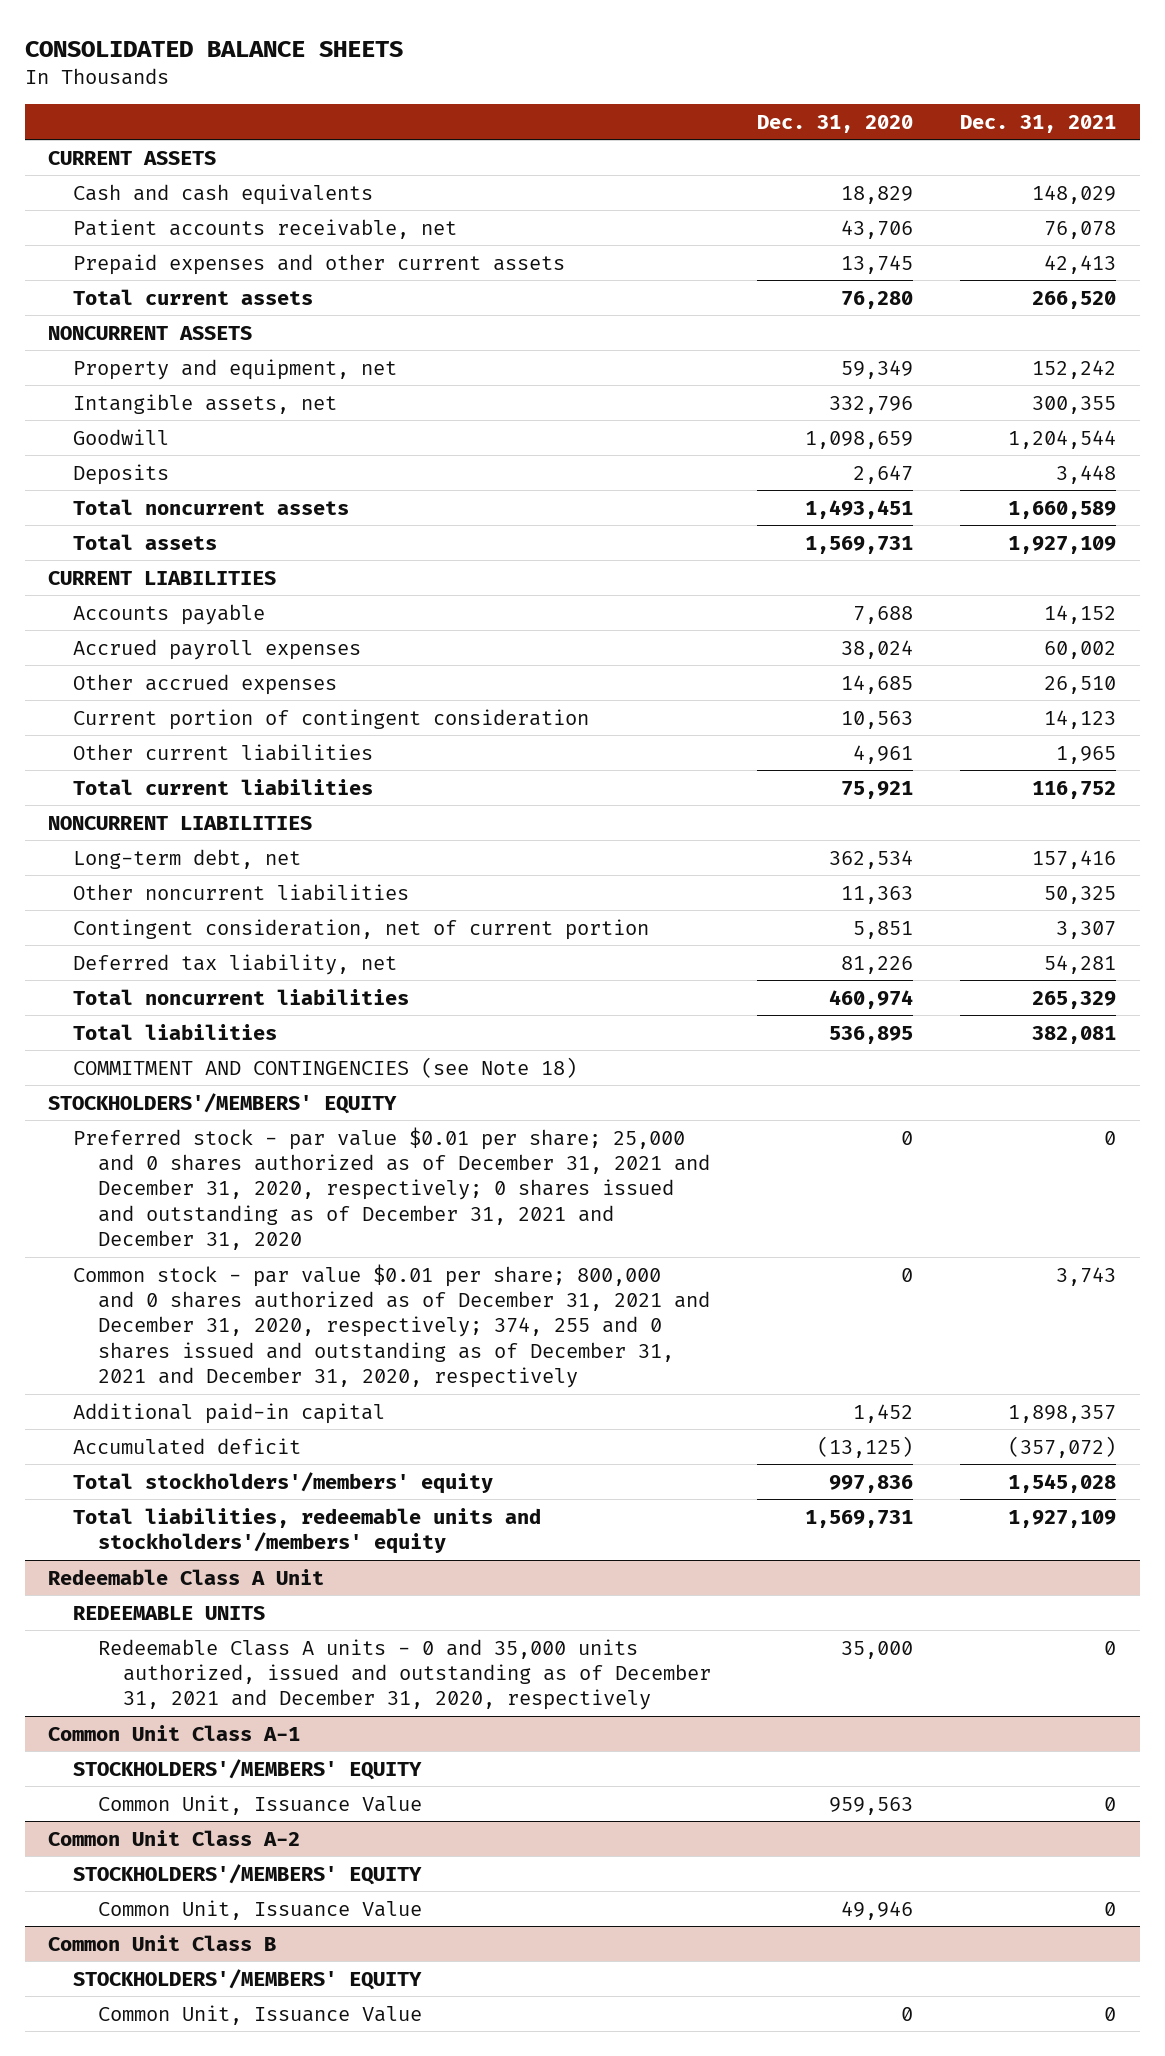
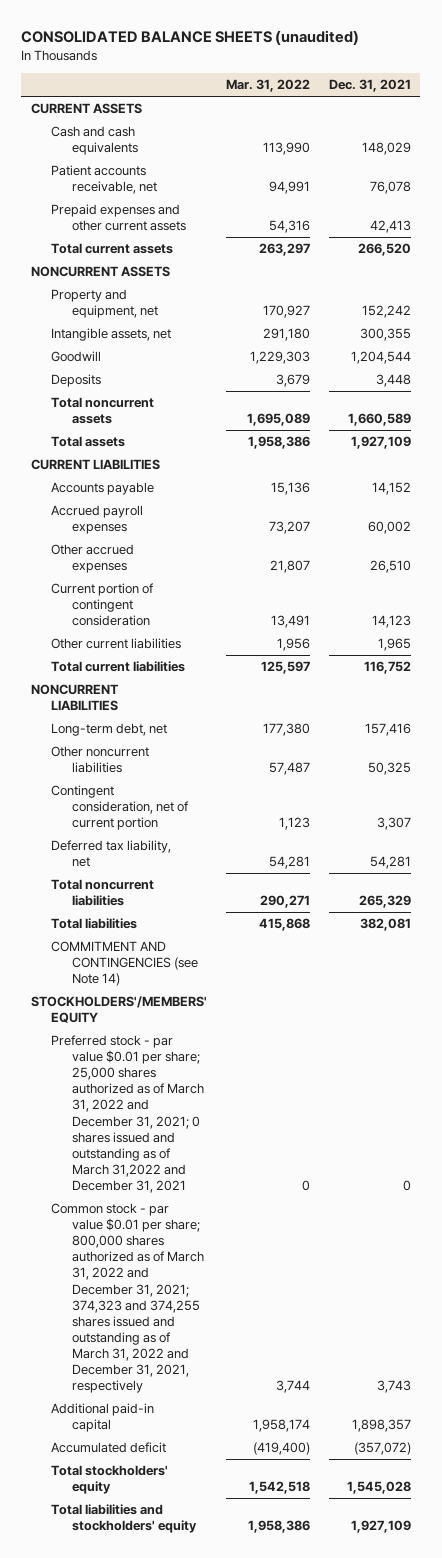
- CONSOLIDATED BALANCE SHEETS
+ CONSOLIDATED BALANCE SHEETS (unaudited)
- | Dec. 31, 2020 | Dec. 31, 2021
+ | Mar. 31, 2022 | Dec. 31, 2021
- COMMITMENT AND CONTINGENCIES (see Note 18)
+ COMMITMENT AND CONTINGENCIES (see Note 14)
- Preferred stock - par value $0.01 per share; 25,000 and 0 shares authorized as of December 31, 2021 and December 31, 2020, respectively; 0 shares issued and outstanding as of December 31, 2021 and December 31, 2020 | 0 | 0
- Common stock - par value $0.01 per share; 800,000 and 0 shares authorized as of December 31, 2021 and December 31, 2020, respectively; 374, 255 and 0 shares issued and outstanding as of December 31, 2021 and December 31, 2020, respectively | 0 | 3,743
+ Preferred stock - par value $0.01 per share; 25,000 shares authorized as of March 31, 2022 and December 31, 2021; 0 shares issued and outstanding as of March 31,2022 and December 31, 2021 | 0 | 0
+ Common stock - par value $0.01 per share; 800,000 shares authorized as of March 31, 2022 and December 31, 2021; 374,323 and 374,255 shares issued and outstanding as of March 31, 2022 and December 31, 2021, respectively | 3,744 | 3,743
- Total stockholders'/members' equity | 997,836 | 1,545,028
- Total liabilities, redeemable units and stockholders'/members' equity | 1,569,731 | 1,927,109
- Redeemable Class A Unit
- REDEEMABLE UNITS
- Redeemable Class A units - 0 and 35,000 units authorized, issued and outstanding as of December 31, 2021 and December 31, 2020, respectively | 35,000 | 0
- Common Unit Class A-1
- STOCKHOLDERS'/MEMBERS' EQUITY
- Common Unit, Issuance Value | 959,563 | 0
- Common Unit Class A-2
- STOCKHOLDERS'/MEMBERS' EQUITY
- Common Unit, Issuance Value | 49,946 | 0
- Common Unit Class B
- STOCKHOLDERS'/MEMBERS' EQUITY
- Common Unit, Issuance Value | 0 | 0
+ Total stockholders' equity | 1,542,518 | 1,545,028
+ Total liabilities and stockholders' equity | 1,958,386 | 1,927,109

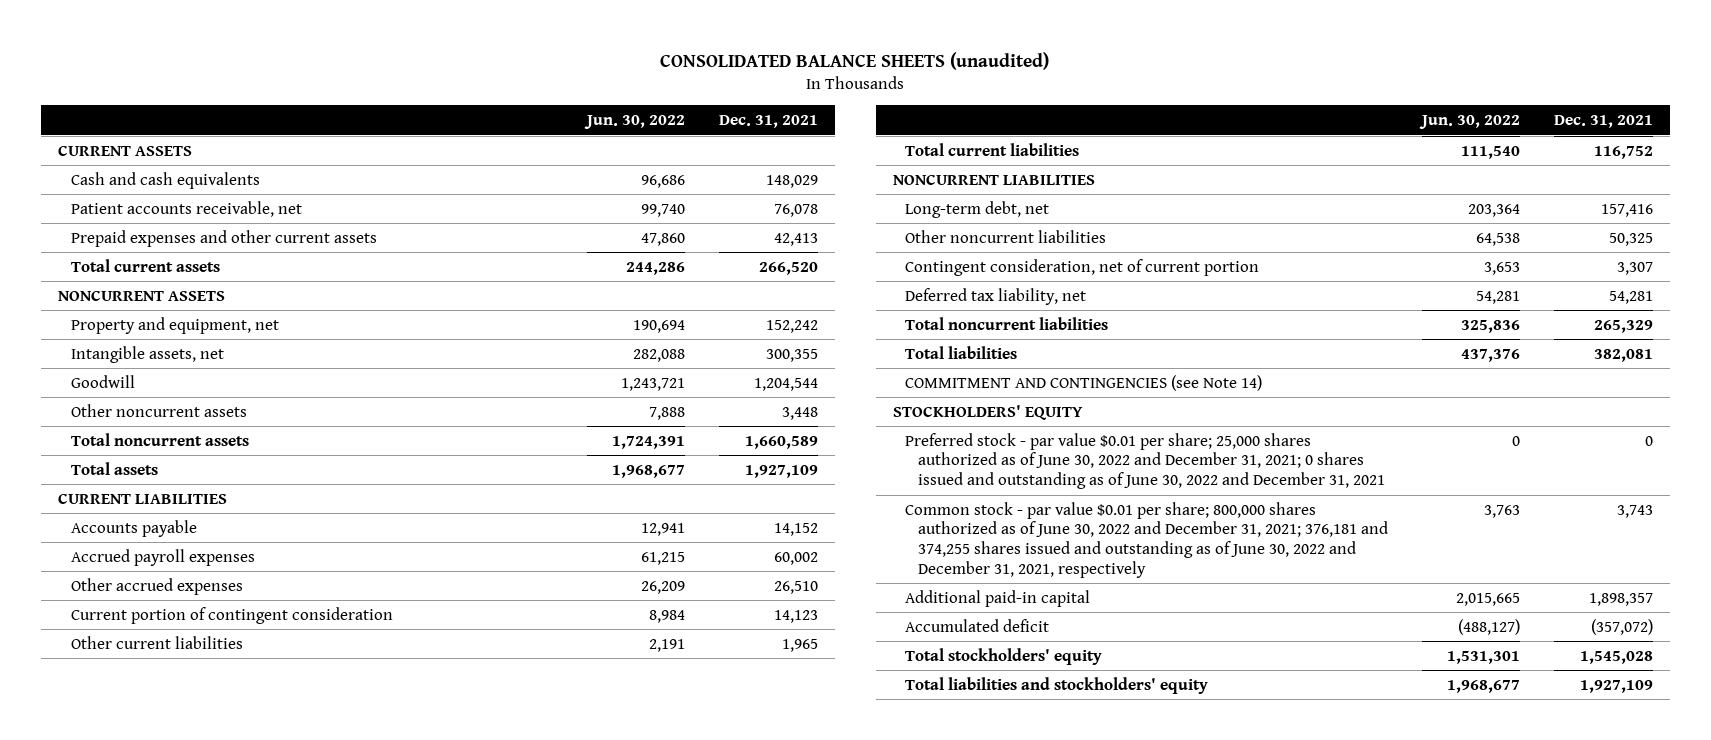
- | Mar. 31, 2022 | Dec. 31, 2021
+ | Jun. 30, 2022 | Dec. 31, 2021
- Deposits | 3,679 | 3,448
+ Other noncurrent assets | 7,888 | 3,448
- STOCKHOLDERS'/MEMBERS' EQUITY
- Preferred stock - par value $0.01 per share; 25,000 shares authorized as of March 31, 2022 and December 31, 2021; 0 shares issued and outstanding as of March 31,2022 and December 31, 2021 | 0 | 0
- Common stock - par value $0.01 per share; 800,000 shares authorized as of March 31, 2022 and December 31, 2021; 374,323 and 374,255 shares issued and outstanding as of March 31, 2022 and December 31, 2021, respectively | 3,744 | 3,743
+ STOCKHOLDERS' EQUITY
+ Preferred stock - par value $0.01 per share; 25,000 shares authorized as of June 30, 2022 and December 31, 2021; 0 shares issued and outstanding as of June 30, 2022 and December 31, 2021 | 0 | 0
+ Common stock - par value $0.01 per share; 800,000 shares authorized as of June 30, 2022 and December 31, 2021; 376,181 and 374,255 shares issued and outstanding as of June 30, 2022 and December 31, 2021, respectively | 3,763 | 3,743

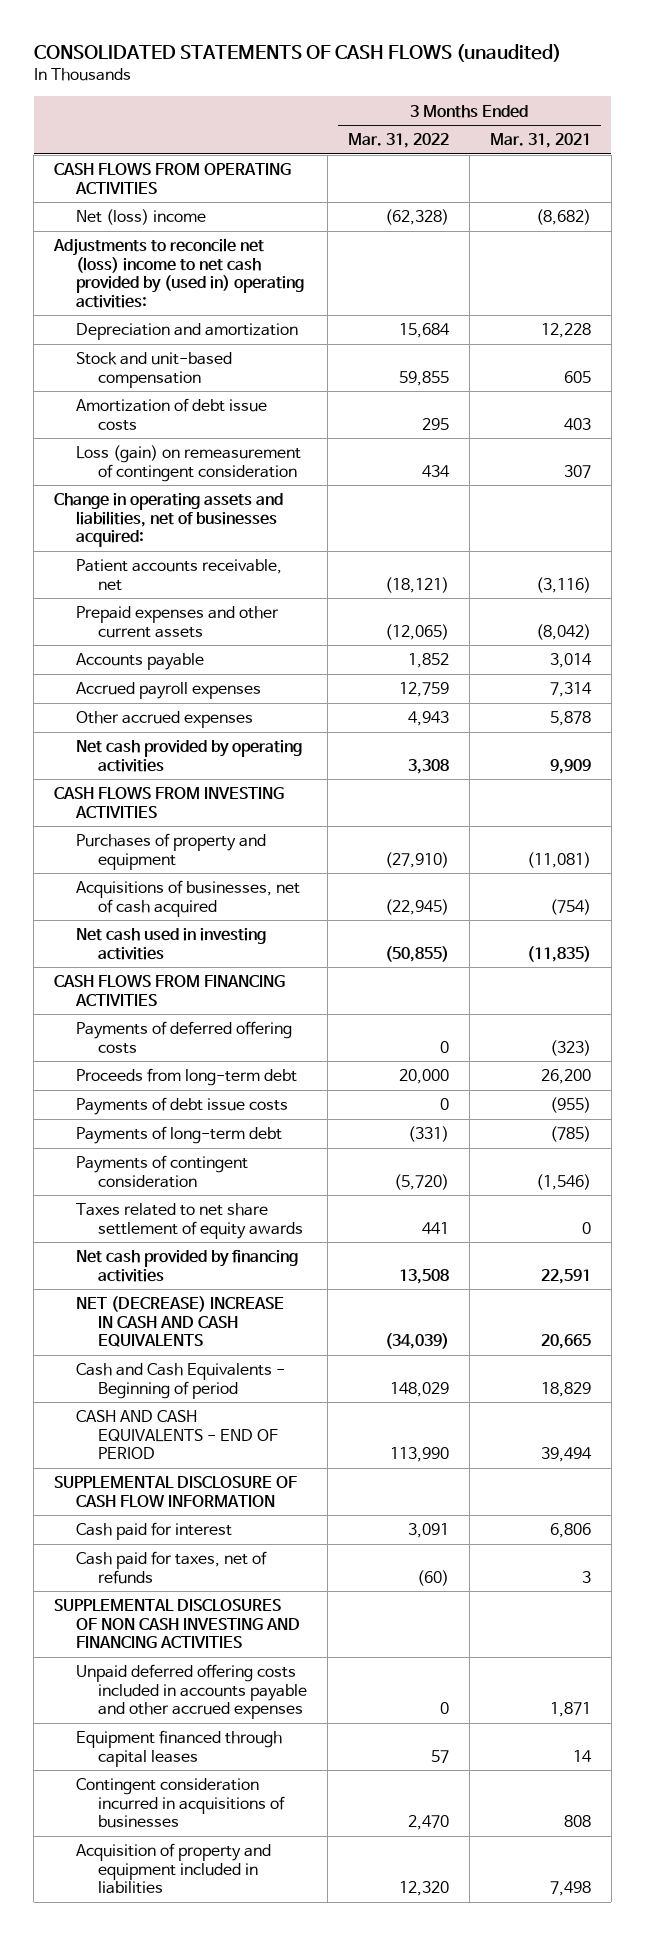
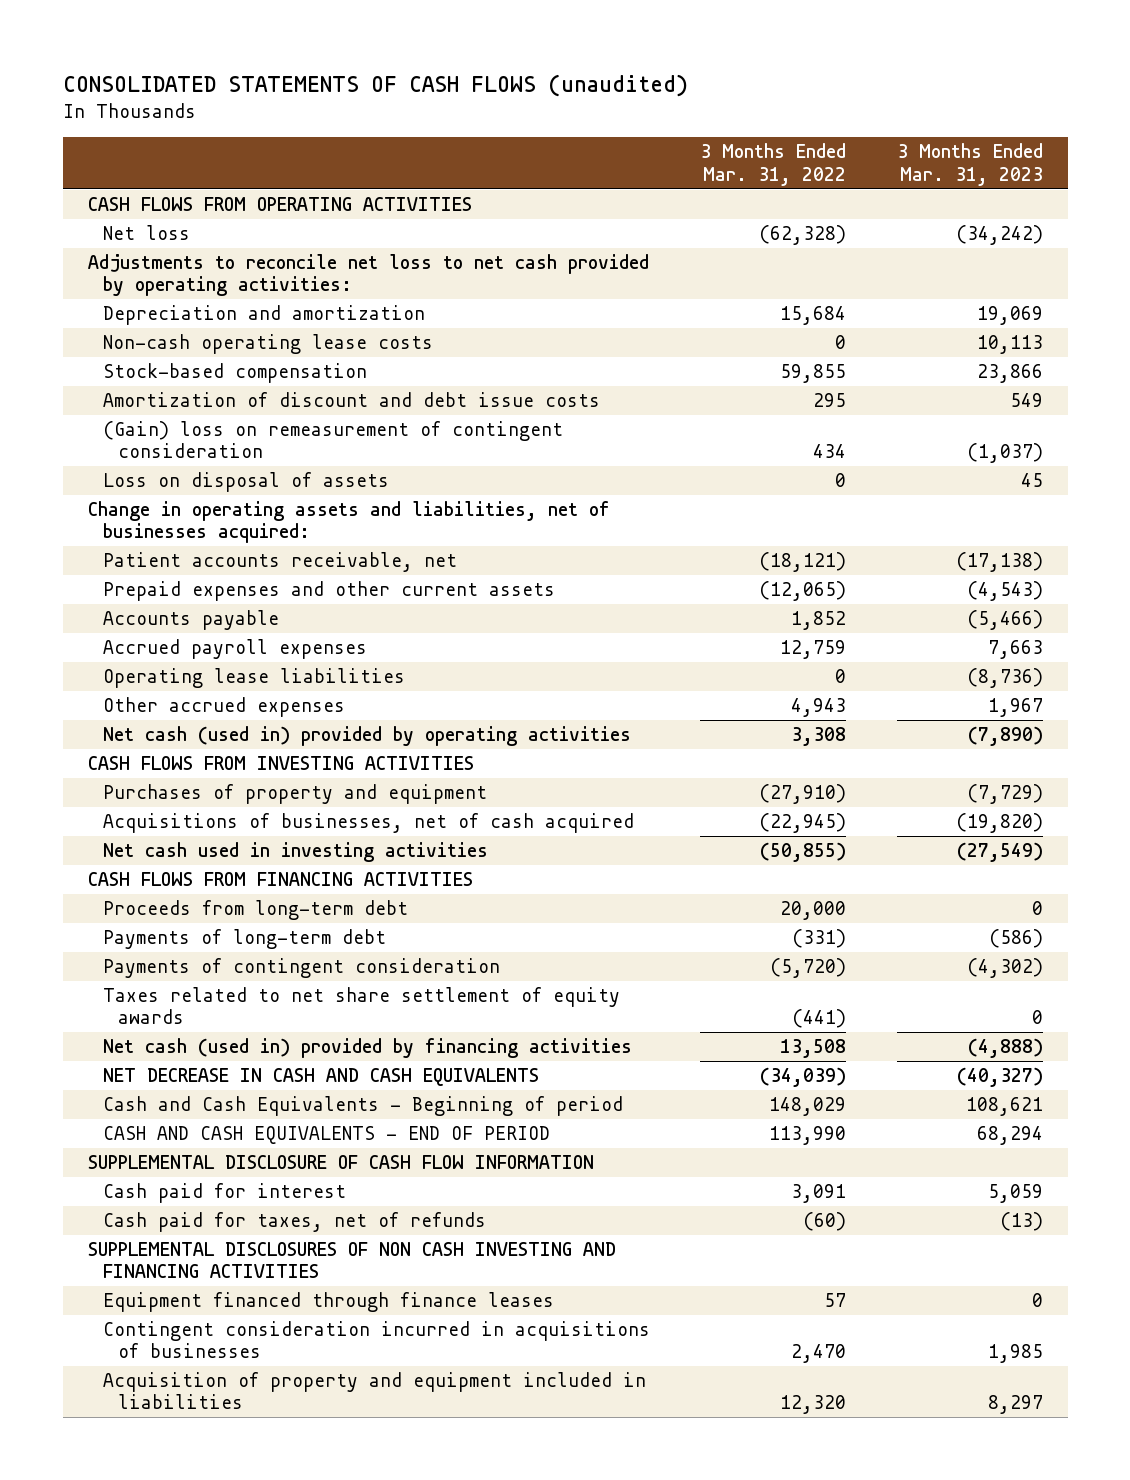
- | 3 Months Ended Mar. 31, 2022 | 3 Months Ended Mar. 31, 2021
+ | 3 Months Ended Mar. 31, 2022 | 3 Months Ended Mar. 31, 2023
- Net (loss) income | (62,328) | (8,682)
- Adjustments to reconcile net (loss) income to net cash provided by (used in) operating activities:
+ Net loss | (62,328) | (34,242)
+ Adjustments to reconcile net loss to net cash provided by operating activities:
- Stock and unit-based compensation | 59,855 | 605
- Amortization of debt issue costs | 295 | 403
- Loss (gain) on remeasurement of contingent consideration | 434 | 307
+ Non-cash operating lease costs | 0 | 10,113
+ Stock-based compensation | 59,855 | 23,866
+ Amortization of discount and debt issue costs | 295 | 549
+ (Gain) loss on remeasurement of contingent consideration | 434 | (1,037)
+ Loss on disposal of assets | 0 | 45
+ Operating lease liabilities | 0 | (8,736)
- Net cash provided by operating activities | 3,308 | 9,909
+ Net cash (used in) provided by operating activities | 3,308 | (7,890)
- Payments of deferred offering costs | 0 | (323)
- Payments of debt issue costs | 0 | (955)
- Taxes related to net share settlement of equity awards | 441 | 0
- Net cash provided by financing activities | 13,508 | 22,591
- NET (DECREASE) INCREASE IN CASH AND CASH EQUIVALENTS | (34,039) | 20,665
+ Taxes related to net share settlement of equity awards | (441) | 0
+ Net cash (used in) provided by financing activities | 13,508 | (4,888)
+ NET DECREASE IN CASH AND CASH EQUIVALENTS | (34,039) | (40,327)
- Unpaid deferred offering costs included in accounts payable and other accrued expenses | 0 | 1,871
- Equipment financed through capital leases | 57 | 14
+ Equipment financed through finance leases | 57 | 0

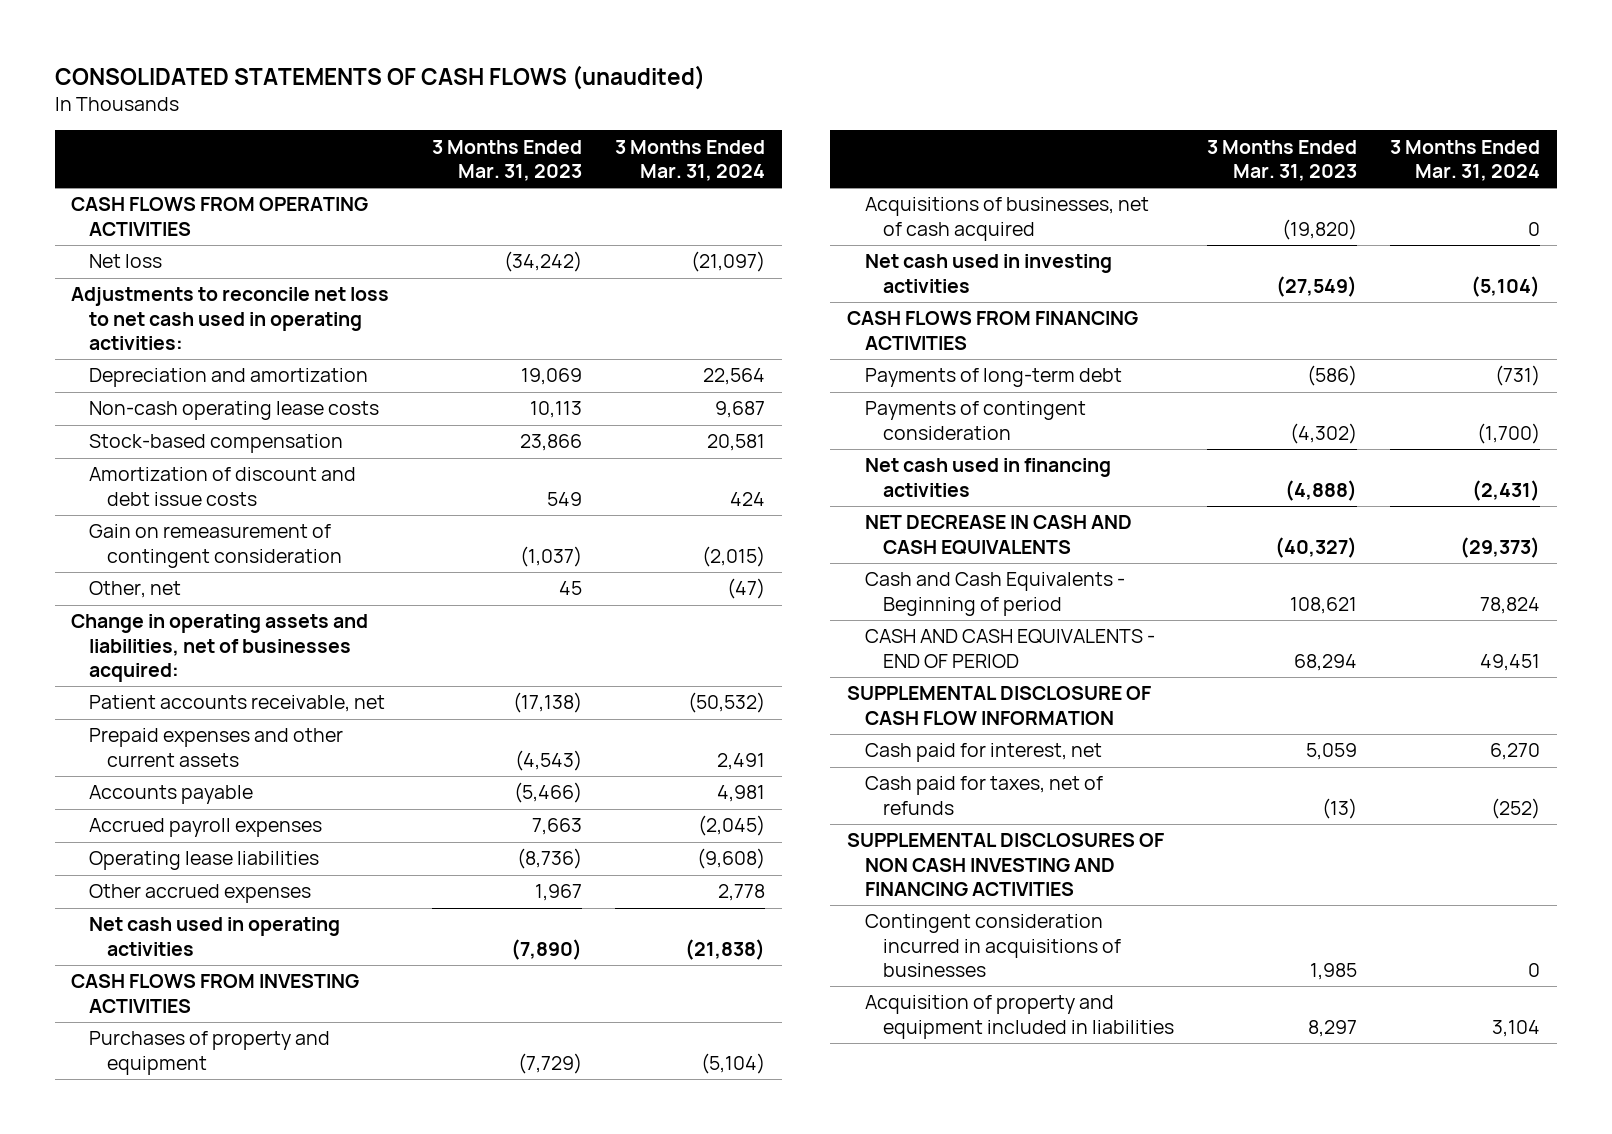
- | 3 Months Ended Mar. 31, 2022 | 3 Months Ended Mar. 31, 2023
+ | 3 Months Ended Mar. 31, 2023 | 3 Months Ended Mar. 31, 2024
- Adjustments to reconcile net loss to net cash provided by operating activities:
+ Adjustments to reconcile net loss to net cash used in operating activities:
- (Gain) loss on remeasurement of contingent consideration | 434 | (1,037)
- Loss on disposal of assets | 0 | 45
+ Gain on remeasurement of contingent consideration | (1,037) | (2,015)
+ Other, net | 45 | (47)
- Net cash (used in) provided by operating activities | 3,308 | (7,890)
+ Net cash used in operating activities | (7,890) | (21,838)
- Proceeds from long-term debt | 20,000 | 0
- Taxes related to net share settlement of equity awards | (441) | 0
- Net cash (used in) provided by financing activities | 13,508 | (4,888)
+ Net cash used in financing activities | (4,888) | (2,431)
- Cash paid for interest | 3,091 | 5,059
+ Cash paid for interest, net | 5,059 | 6,270
- Equipment financed through finance leases | 57 | 0

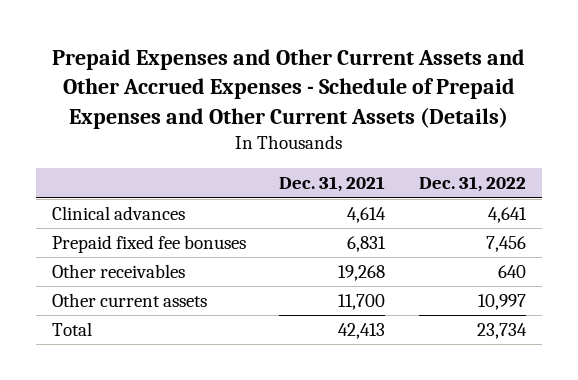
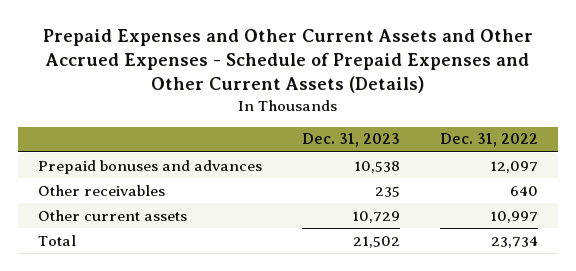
- | Dec. 31, 2021 | Dec. 31, 2022
+ | Dec. 31, 2023 | Dec. 31, 2022
- Clinical advances | 4,614 | 4,641
- Prepaid fixed fee bonuses | 6,831 | 7,456
+ Prepaid bonuses and advances | 10,538 | 12,097

